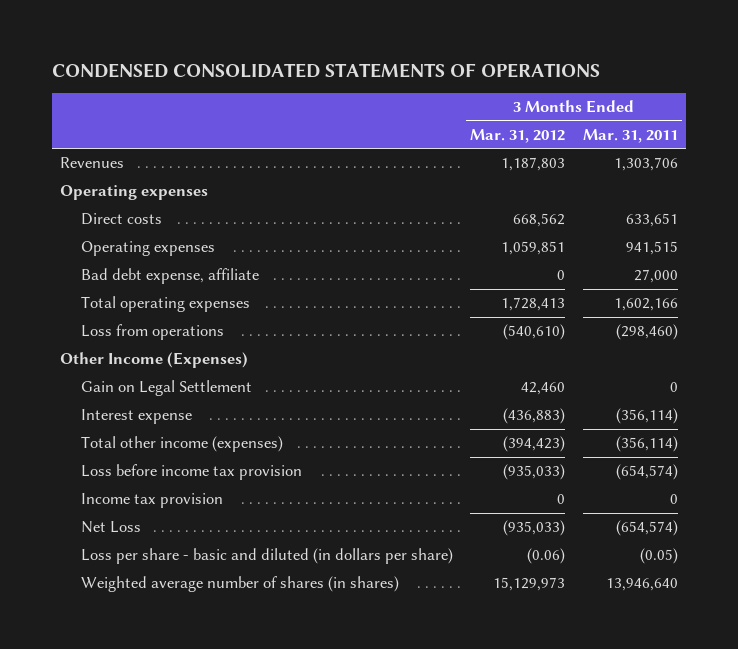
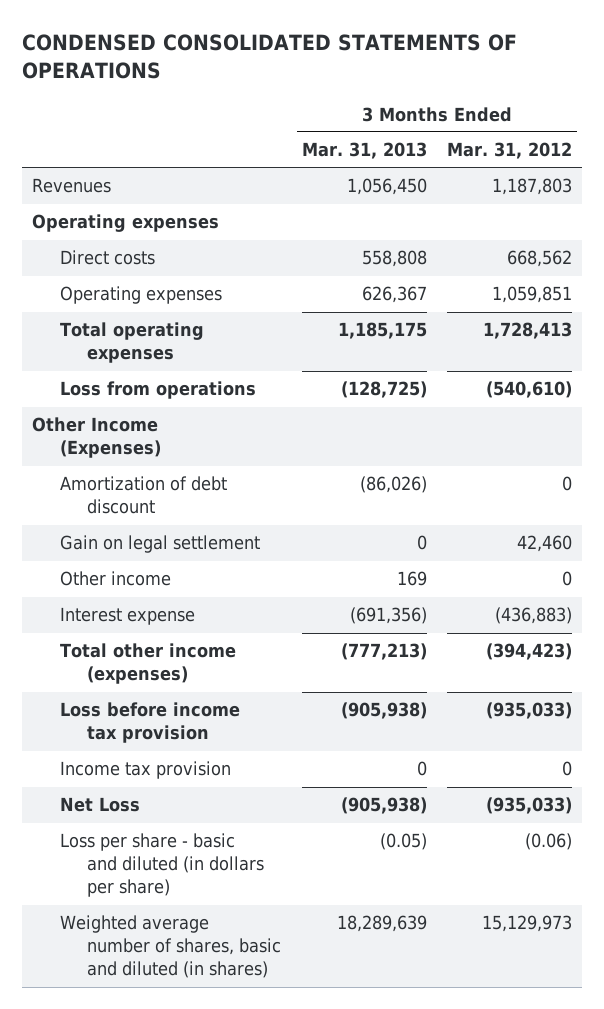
- | 3 Months Ended Mar. 31, 2012 | 3 Months Ended Mar. 31, 2011
+ | 3 Months Ended Mar. 31, 2013 | 3 Months Ended Mar. 31, 2012
- Bad debt expense, affiliate | 0 | 27,000
- Gain on Legal Settlement | 42,460 | 0
+ Amortization of debt discount | (86,026) | 0
+ Gain on legal settlement | 0 | 42,460
+ Other income | 169 | 0
- Weighted average number of shares (in shares) | 15,129,973 | 13,946,640
+ Weighted average number of shares, basic and diluted (in shares) | 18,289,639 | 15,129,973

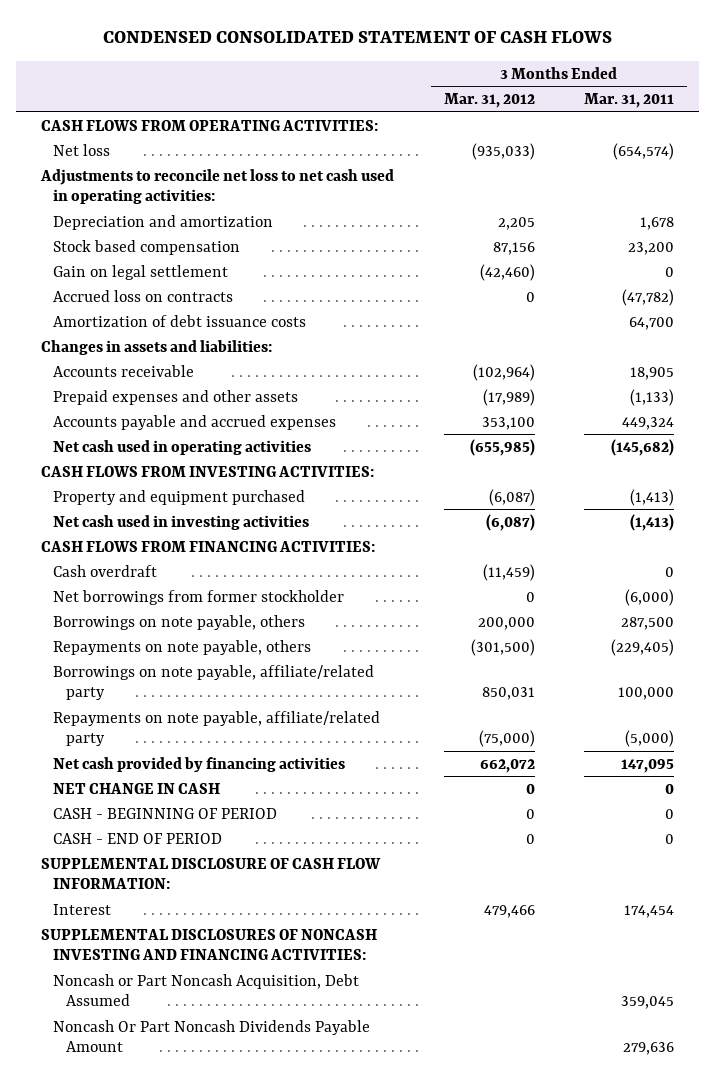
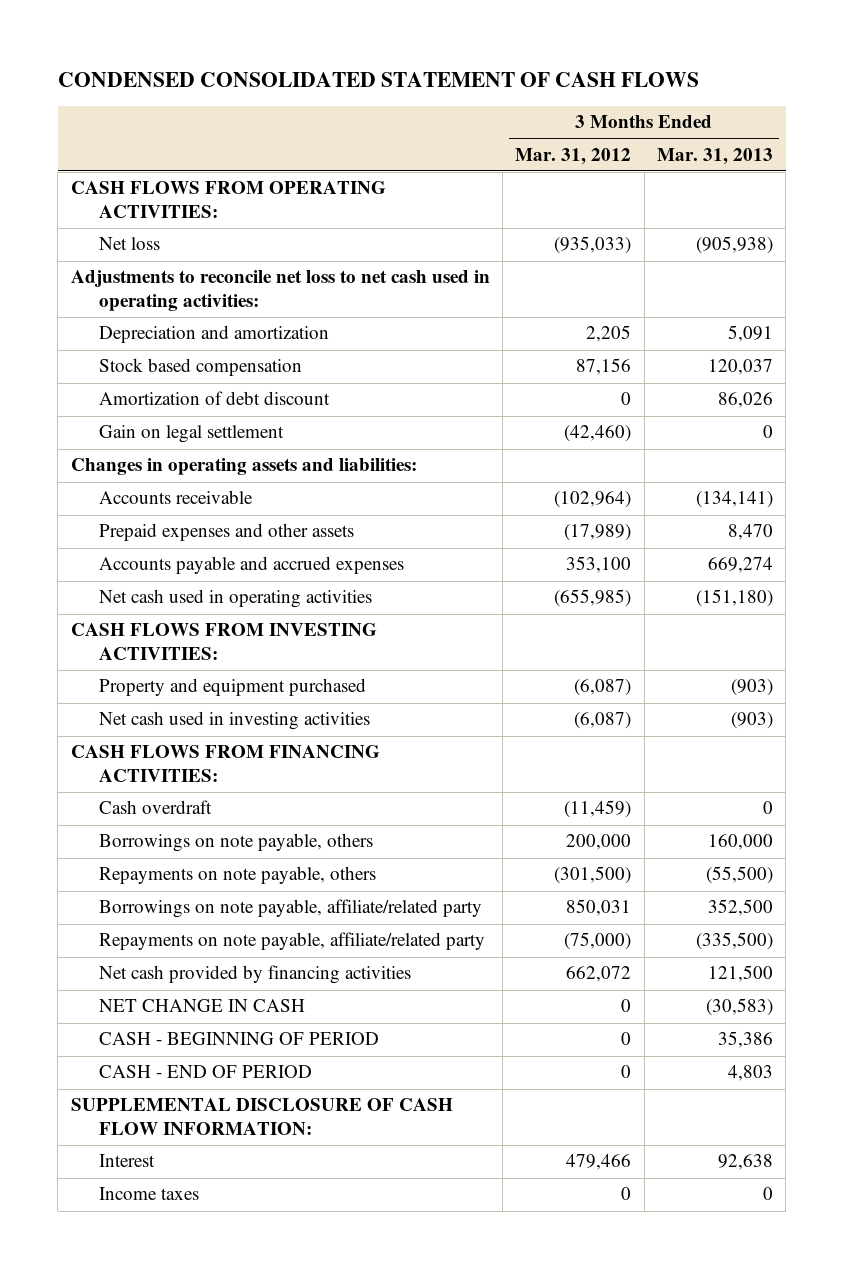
- | 3 Months Ended Mar. 31, 2012 | 3 Months Ended Mar. 31, 2011
+ | 3 Months Ended Mar. 31, 2012 | 3 Months Ended Mar. 31, 2013
+ Amortization of debt discount | 0 | 86,026
- Accrued loss on contracts | 0 | (47,782)
- Amortization of debt issuance costs | | 64,700
- Changes in assets and liabilities:
+ Changes in operating assets and liabilities:
- Net borrowings from former stockholder | 0 | (6,000)
- SUPPLEMENTAL DISCLOSURES OF NONCASH INVESTING AND FINANCING ACTIVITIES:
- Noncash or Part Noncash Acquisition, Debt Assumed | | 359,045
- Noncash Or Part Noncash Dividends Payable Amount | | 279,636
+ Income taxes | 0 | 0

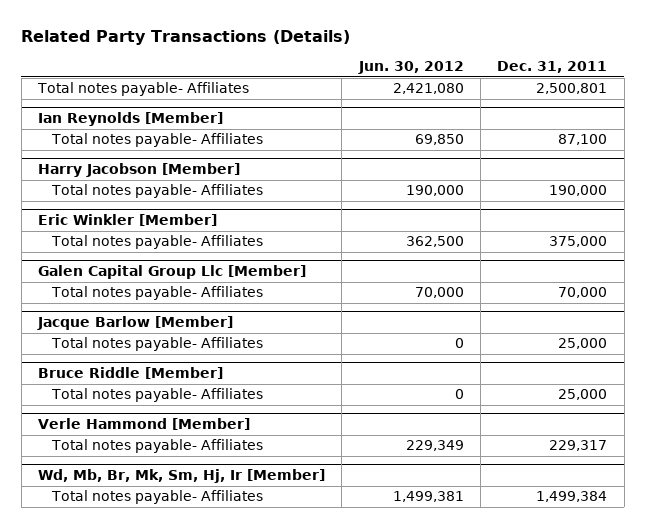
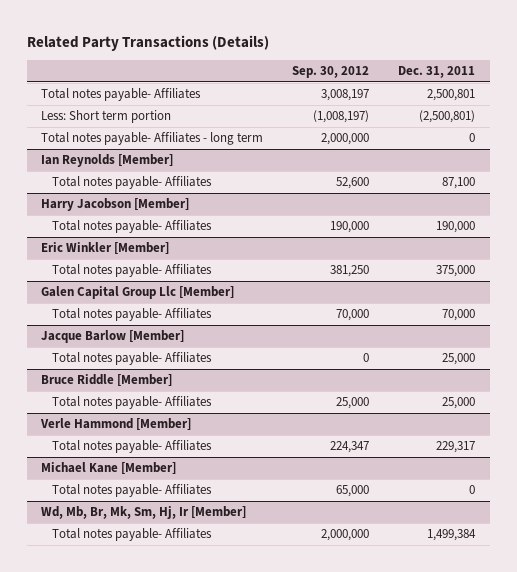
- | Jun. 30, 2012 | Dec. 31, 2011
+ | Sep. 30, 2012 | Dec. 31, 2011
+ Less: Short term portion | (1,008,197) | (2,500,801)
+ Total notes payable- Affiliates - long term | 2,000,000 | 0
+ Michael Kane [Member]
+ Total notes payable- Affiliates | 65,000 | 0

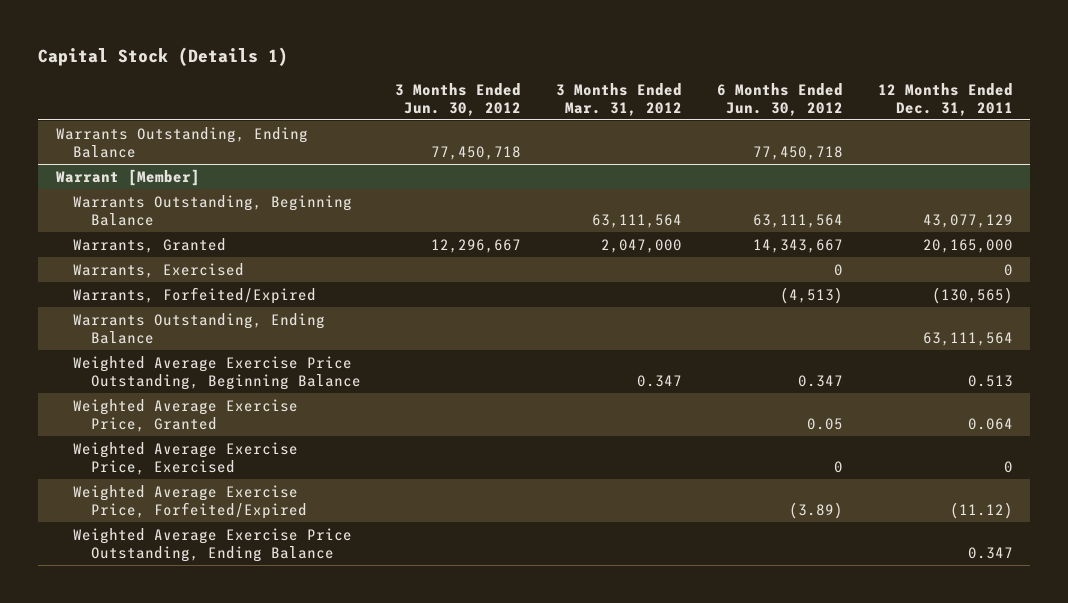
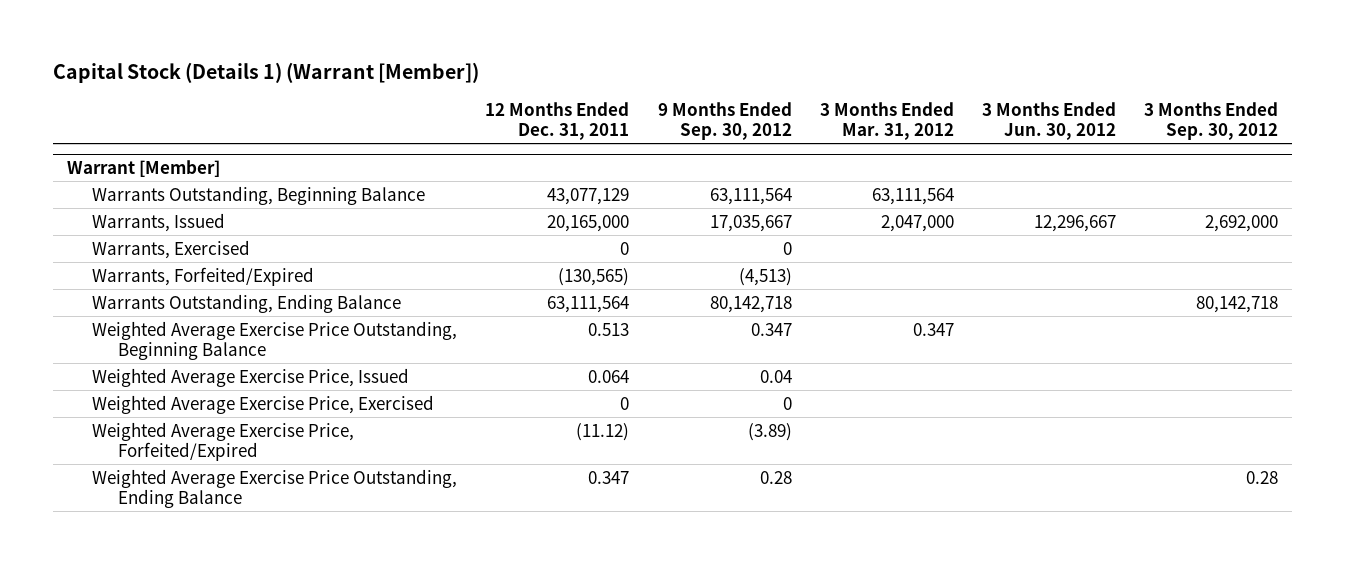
- Capital Stock (Details 1)
+ Capital Stock (Details 1) (Warrant [Member])
- | 3 Months Ended Jun. 30, 2012 | 3 Months Ended Mar. 31, 2012 | 6 Months Ended Jun. 30, 2012 | 12 Months Ended Dec. 31, 2011
+ | 12 Months Ended Dec. 31, 2011 | 9 Months Ended Sep. 30, 2012 | 3 Months Ended Mar. 31, 2012 | 3 Months Ended Jun. 30, 2012 | 3 Months Ended Sep. 30, 2012
- Warrants Outstanding, Ending Balance | 77,450,718 | | 77,450,718 |
@ Warrant [Member]
- Warrants, Granted | 12,296,667 | 2,047,000 | 14,343,667 | 20,165,000
+ Warrants, Issued | 20,165,000 | 17,035,667 | 2,047,000 | 12,296,667 | 2,692,000
- Weighted Average Exercise Price, Granted | | | 0.05 | 0.064
+ Weighted Average Exercise Price, Issued | 0.064 | 0.04 | | |

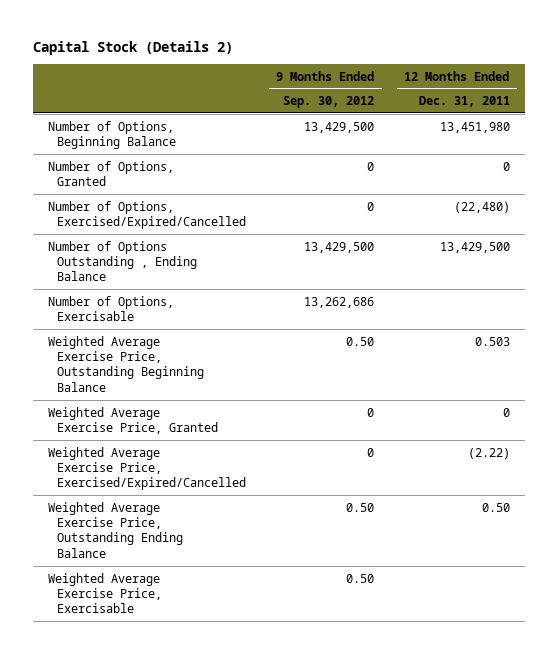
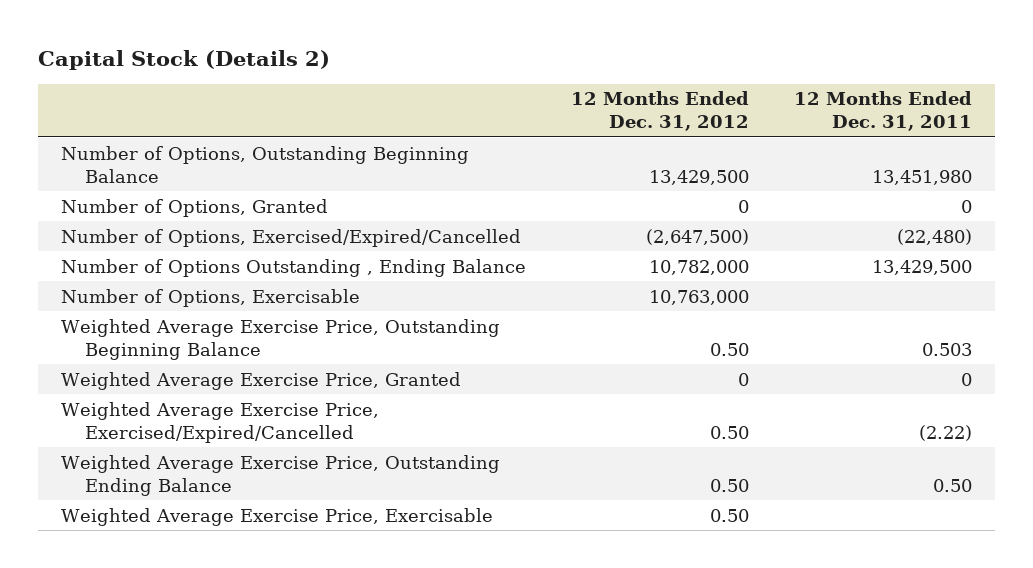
- | 9 Months Ended Sep. 30, 2012 | 12 Months Ended Dec. 31, 2011
+ | 12 Months Ended Dec. 31, 2012 | 12 Months Ended Dec. 31, 2011
- Number of Options, Beginning Balance | 13,429,500 | 13,451,980
+ Number of Options, Outstanding Beginning Balance | 13,429,500 | 13,451,980

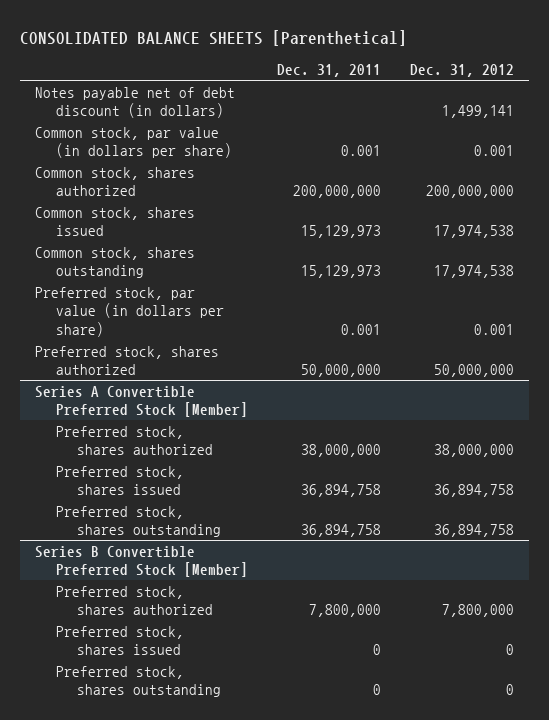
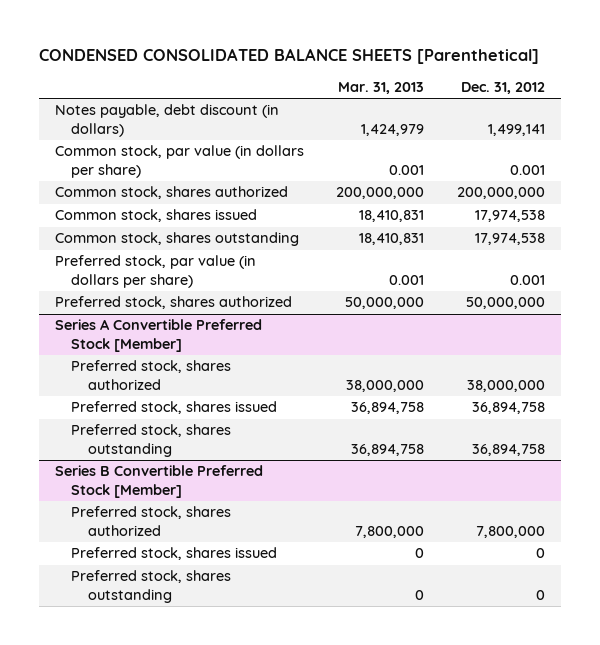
- CONSOLIDATED BALANCE SHEETS [Parenthetical]
+ CONDENSED CONSOLIDATED BALANCE SHEETS [Parenthetical]
- | Dec. 31, 2011 | Dec. 31, 2012
+ | Mar. 31, 2013 | Dec. 31, 2012
- Notes payable net of debt discount (in dollars) | | 1,499,141
+ Notes payable, debt discount (in dollars) | 1,424,979 | 1,499,141

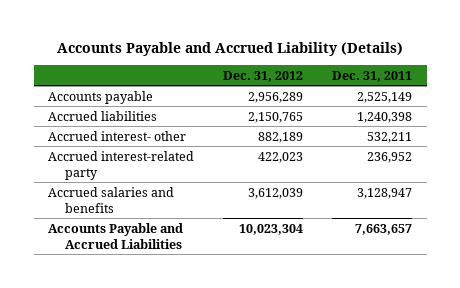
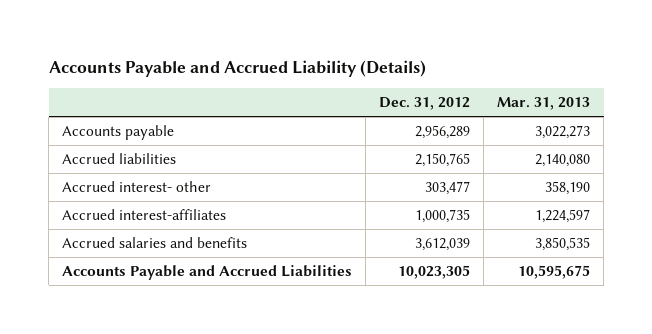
- | Dec. 31, 2012 | Dec. 31, 2011
+ | Dec. 31, 2012 | Mar. 31, 2013
- Accrued interest- other | 882,189 | 532,211
- Accrued interest-related party | 422,023 | 236,952
+ Accrued interest- other | 303,477 | 358,190
+ Accrued interest-affiliates | 1,000,735 | 1,224,597
- Accounts Payable and Accrued Liabilities | 10,023,304 | 7,663,657
+ Accounts Payable and Accrued Liabilities | 10,023,305 | 10,595,675

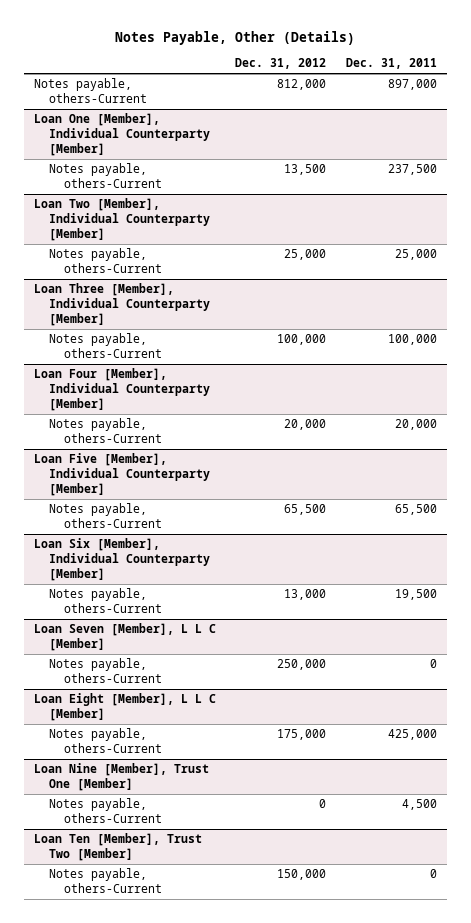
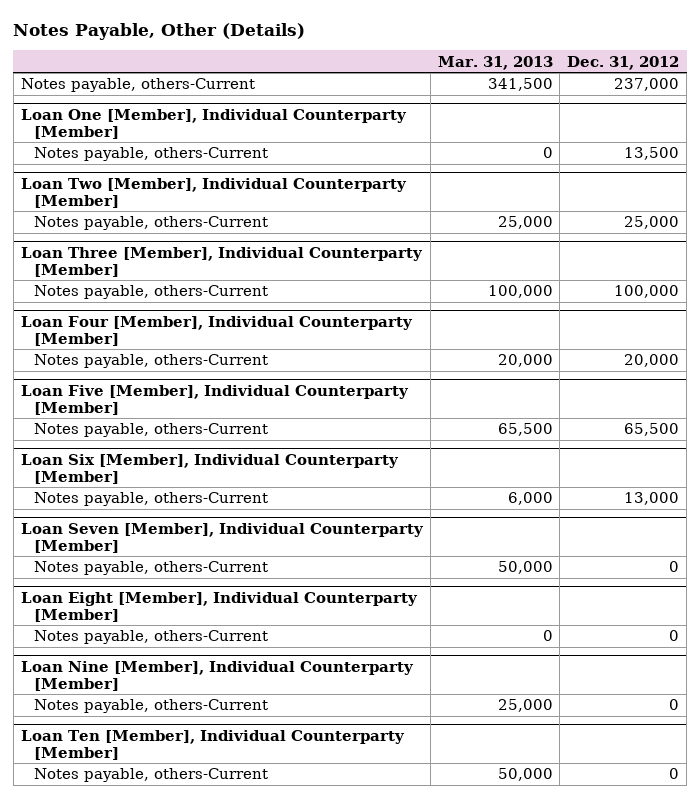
- | Dec. 31, 2012 | Dec. 31, 2011
+ | Mar. 31, 2013 | Dec. 31, 2012
- Notes payable, others-Current | 812,000 | 897,000
+ Notes payable, others-Current | 341,500 | 237,000
- Loan Seven [Member], L L C [Member]
- Notes payable, others-Current | 250,000 | 0
- Loan Eight [Member], L L C [Member]
- Notes payable, others-Current | 175,000 | 425,000
- Loan Nine [Member], Trust One [Member]
+ Loan Seven [Member], Individual Counterparty [Member]
- Loan Ten [Member], Trust Two [Member]
- Notes payable, others-Current | 150,000 | 0
+ Loan Eight [Member], Individual Counterparty [Member]
+ Notes payable, others-Current | 0 | 0
+ Loan Nine [Member], Individual Counterparty [Member]
+ Notes payable, others-Current | 25,000 | 0
+ Loan Ten [Member], Individual Counterparty [Member]
+ Notes payable, others-Current | 50,000 | 0

